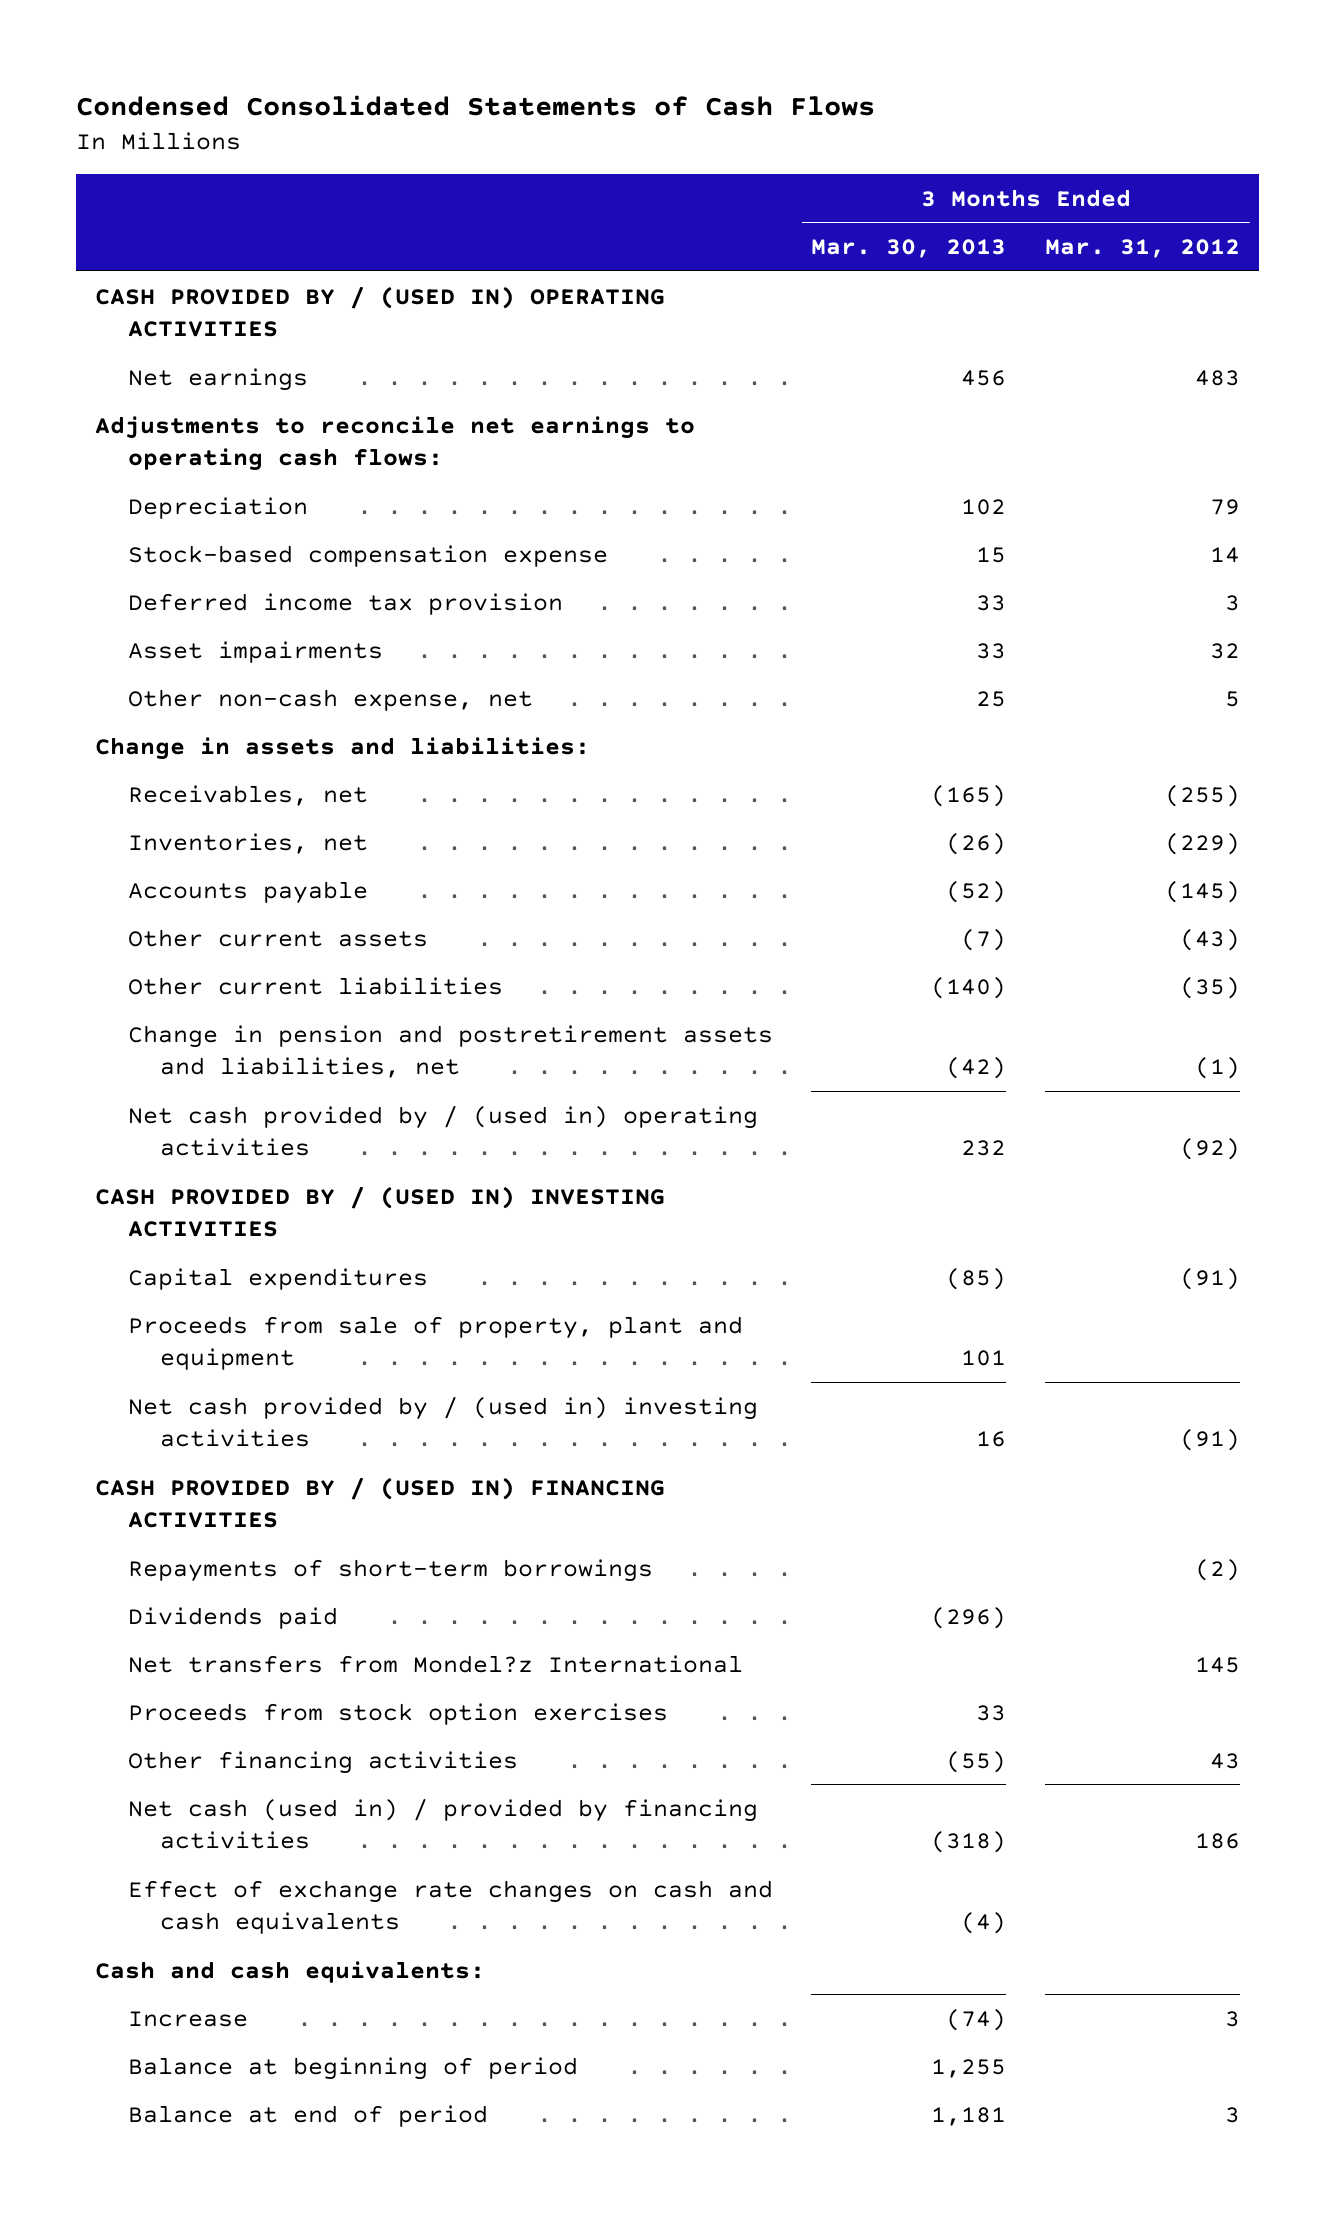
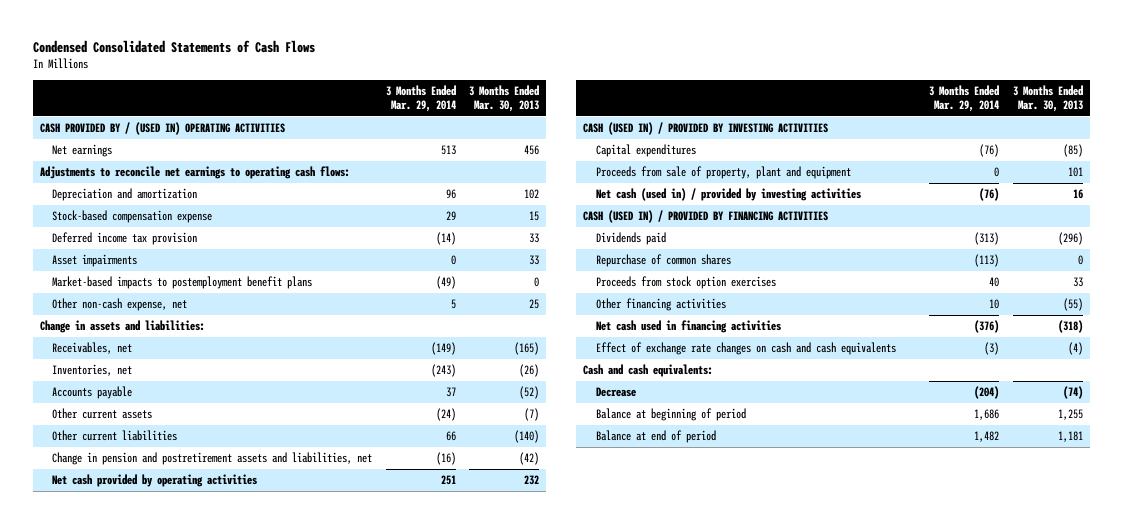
- | 3 Months Ended Mar. 30, 2013 | 3 Months Ended Mar. 31, 2012
+ | 3 Months Ended Mar. 29, 2014 | 3 Months Ended Mar. 30, 2013
- Depreciation | 102 | 79
+ Depreciation and amortization | 96 | 102
+ Market-based impacts to postemployment benefit plans | (49) | 0
- Net cash provided by / (used in) operating activities | 232 | (92)
- CASH PROVIDED BY / (USED IN) INVESTING ACTIVITIES
+ Net cash provided by operating activities | 251 | 232
+ CASH (USED IN) / PROVIDED BY INVESTING ACTIVITIES
- Net cash provided by / (used in) investing activities | 16 | (91)
- CASH PROVIDED BY / (USED IN) FINANCING ACTIVITIES
- Repayments of short-term borrowings | | (2)
+ Net cash (used in) / provided by investing activities | (76) | 16
+ CASH (USED IN) / PROVIDED BY FINANCING ACTIVITIES
- Net transfers from Mondel?z International | | 145
+ Repurchase of common shares | (113) | 0
- Net cash (used in) / provided by financing activities | (318) | 186
+ Net cash used in financing activities | (376) | (318)
- Increase | (74) | 3
+ Decrease | (204) | (74)

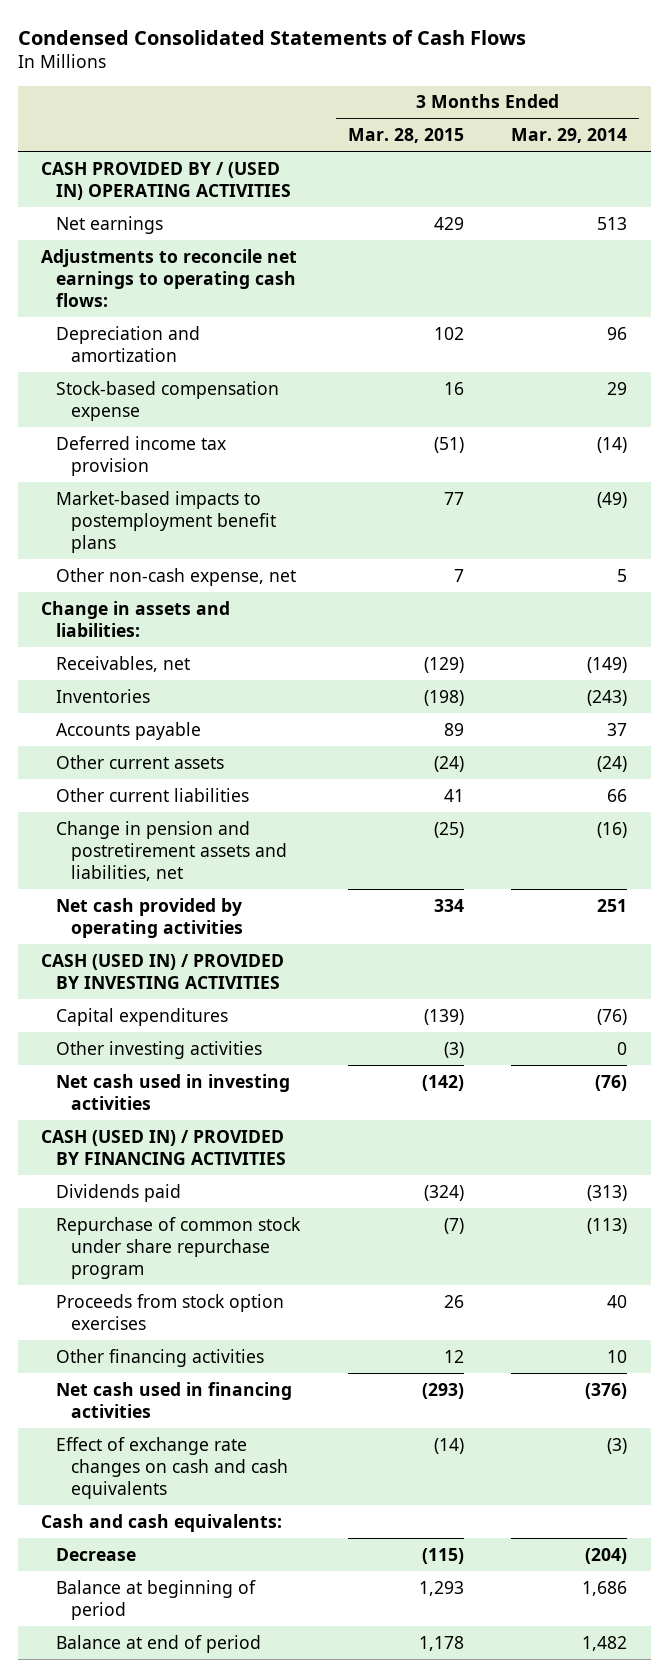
- | 3 Months Ended Mar. 29, 2014 | 3 Months Ended Mar. 30, 2013
+ | 3 Months Ended Mar. 28, 2015 | 3 Months Ended Mar. 29, 2014
- Asset impairments | 0 | 33
- Inventories, net | (243) | (26)
+ Inventories | (198) | (243)
- Proceeds from sale of property, plant and equipment | 0 | 101
- Net cash (used in) / provided by investing activities | (76) | 16
+ Other investing activities | (3) | 0
+ Net cash used in investing activities | (142) | (76)
- Repurchase of common shares | (113) | 0
+ Repurchase of common stock under share repurchase program | (7) | (113)

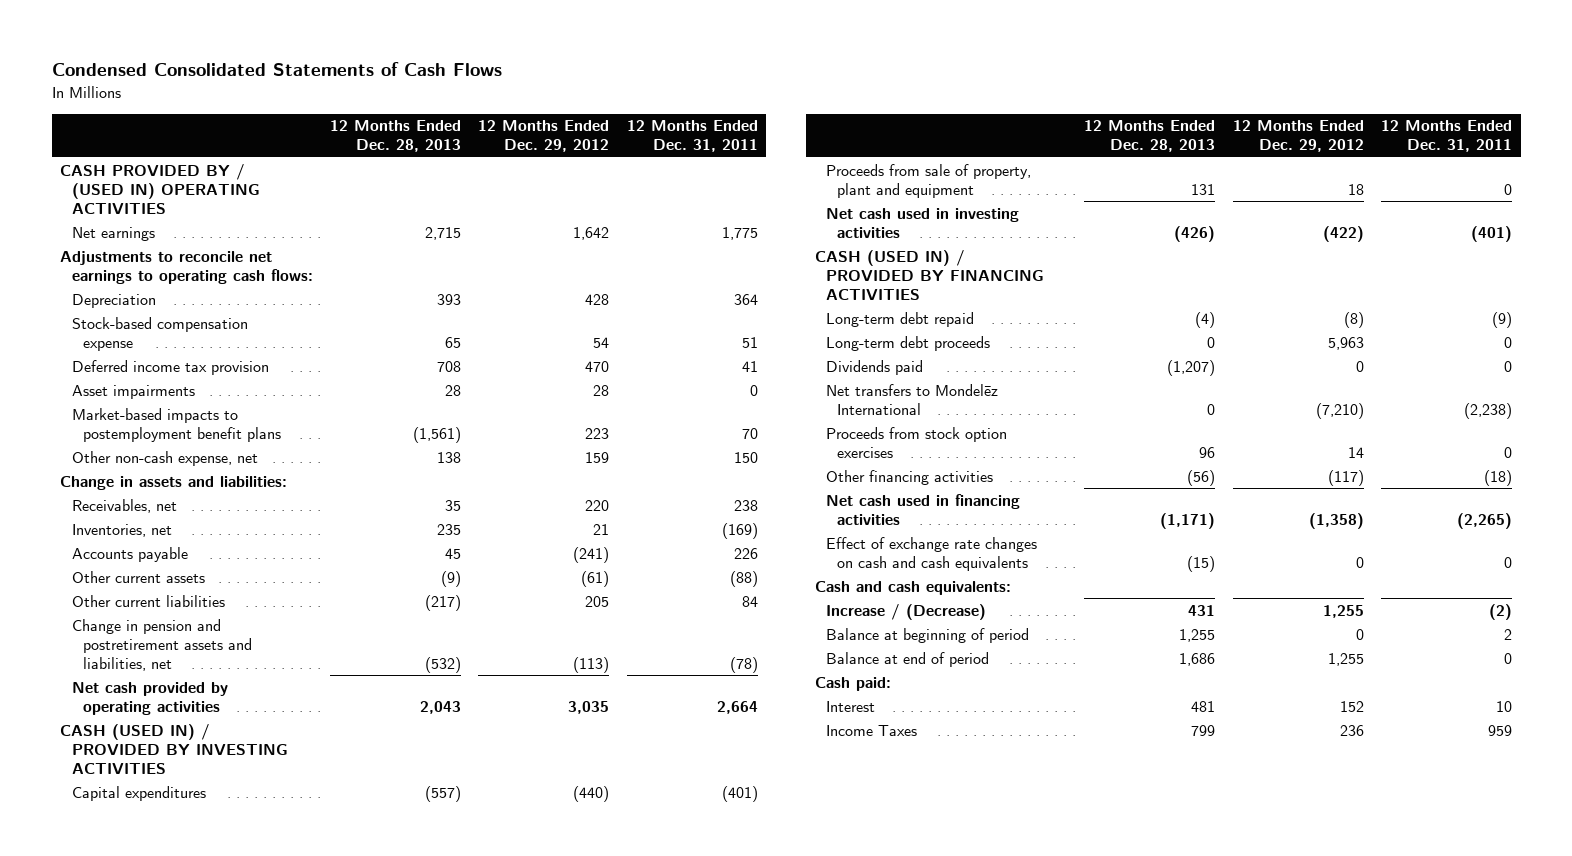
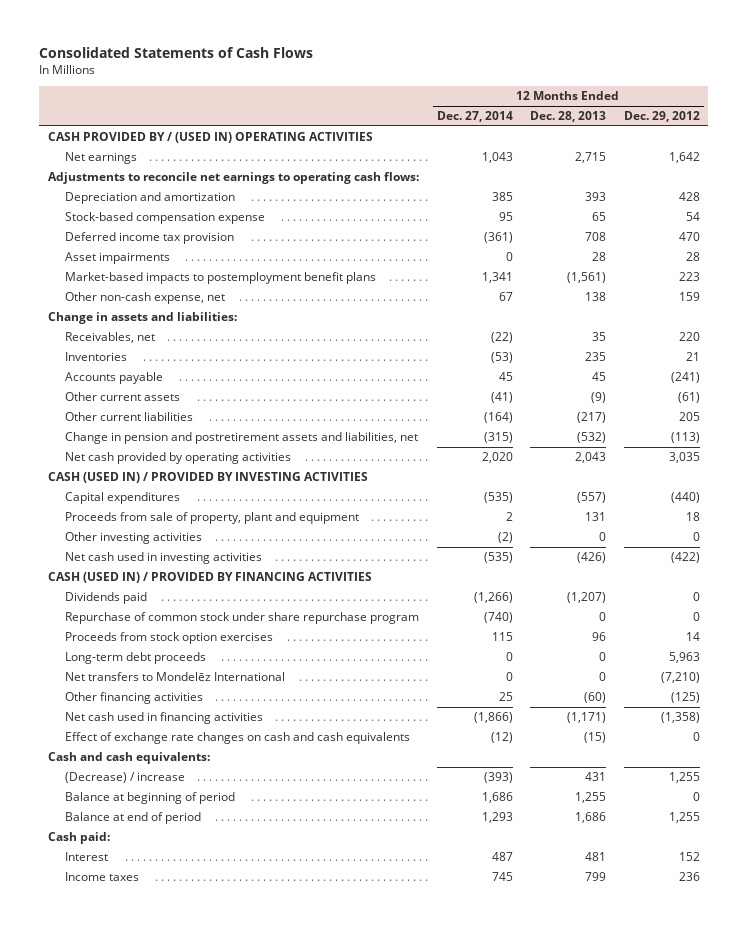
- Condensed Consolidated Statements of Cash Flows
+ Consolidated Statements of Cash Flows
- | 12 Months Ended Dec. 28, 2013 | 12 Months Ended Dec. 29, 2012 | 12 Months Ended Dec. 31, 2011
+ | 12 Months Ended Dec. 27, 2014 | 12 Months Ended Dec. 28, 2013 | 12 Months Ended Dec. 29, 2012
- Depreciation | 393 | 428 | 364
+ Depreciation and amortization | 385 | 393 | 428
- Inventories, net | 235 | 21 | (169)
+ Inventories | (53) | 235 | 21
+ Other investing activities | (2) | 0 | 0
- Long-term debt repaid | (4) | (8) | (9)
+ Repurchase of common stock under share repurchase program | (740) | 0 | 0
- Other financing activities | (56) | (117) | (18)
moved down: Long-term debt proceeds | 0 | 0 | 5,963
moved down: Net transfers to Mondelēz International | 0 | 0 | (7,210)
+ Other financing activities | 25 | (60) | (125)
- Increase / (Decrease) | 431 | 1,255 | (2)
+ (Decrease) / increase | (393) | 431 | 1,255
- Income Taxes | 799 | 236 | 959
+ Income taxes | 745 | 799 | 236

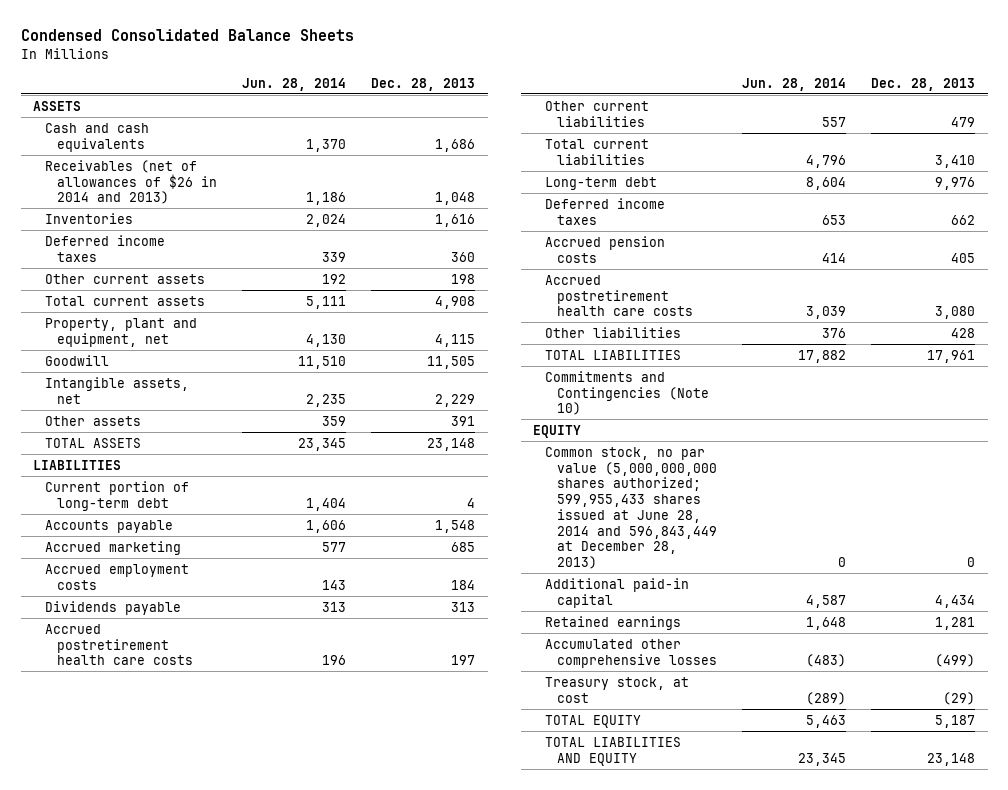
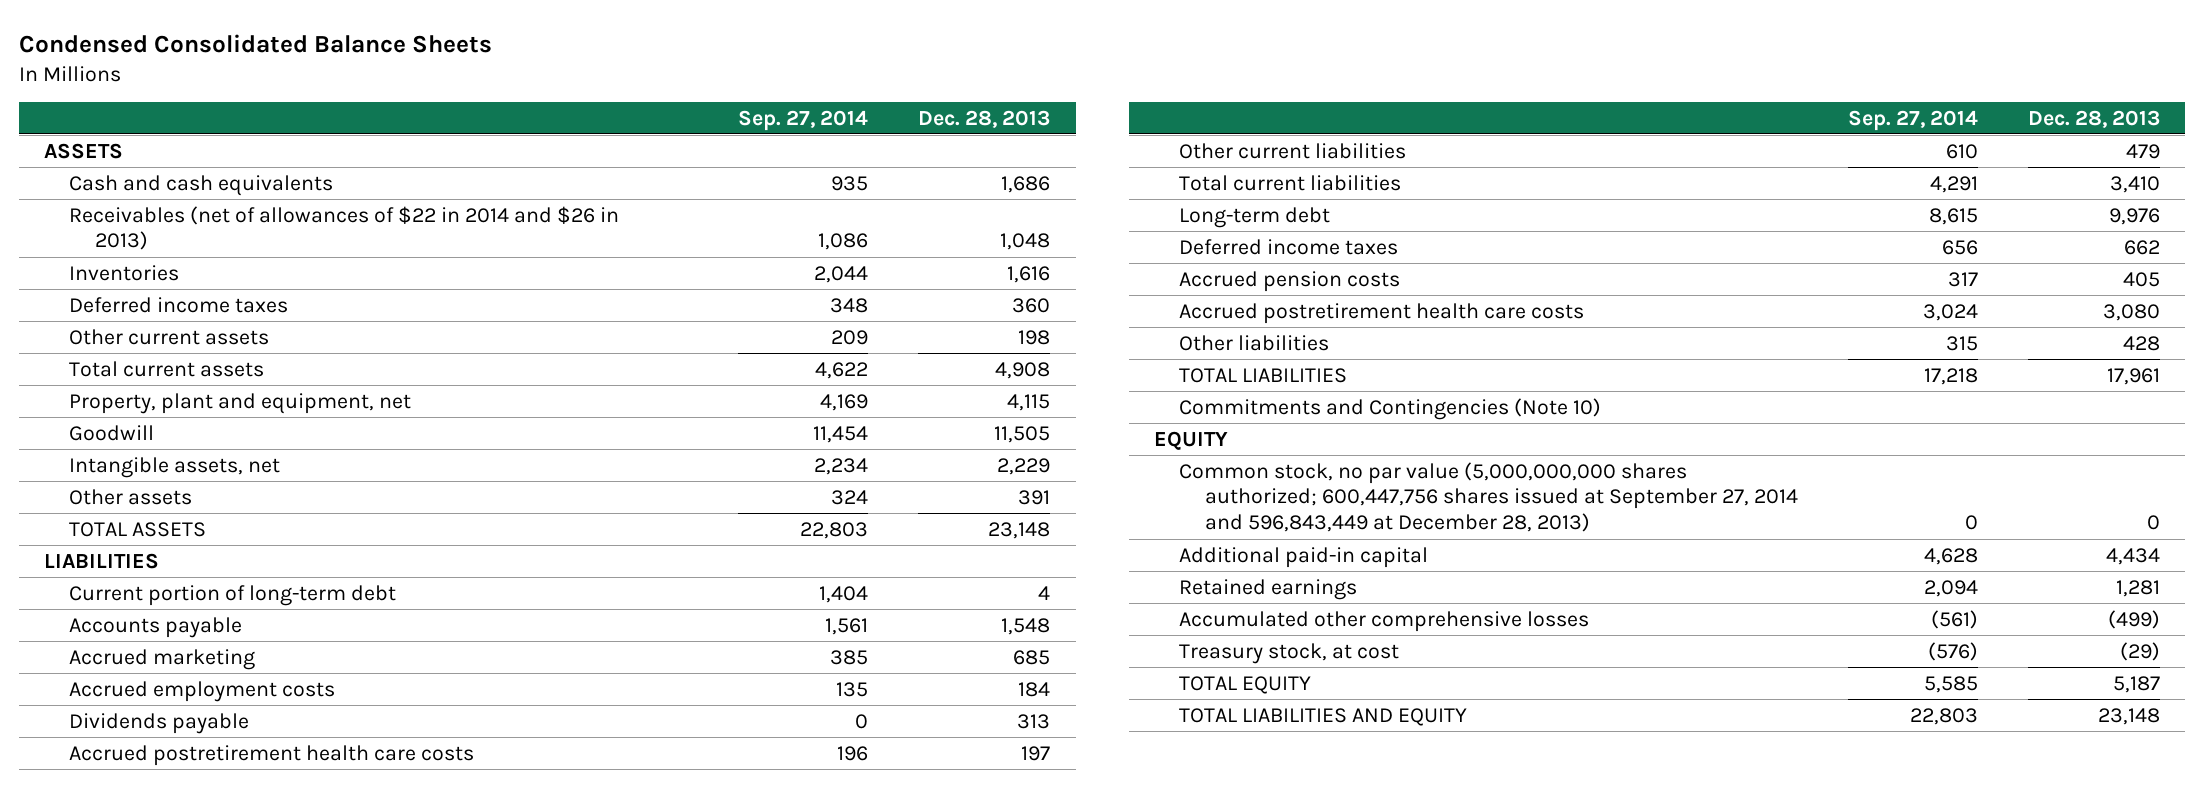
- | Jun. 28, 2014 | Dec. 28, 2013
+ | Sep. 27, 2014 | Dec. 28, 2013
- Receivables (net of allowances of $26 in 2014 and 2013) | 1,186 | 1,048
+ Receivables (net of allowances of $22 in 2014 and $26 in 2013) | 1,086 | 1,048
- Common stock, no par value (5,000,000,000 shares authorized; 599,955,433 shares issued at June 28, 2014 and 596,843,449 at December 28, 2013) | 0 | 0
+ Common stock, no par value (5,000,000,000 shares authorized; 600,447,756 shares issued at September 27, 2014 and 596,843,449 at December 28, 2013) | 0 | 0

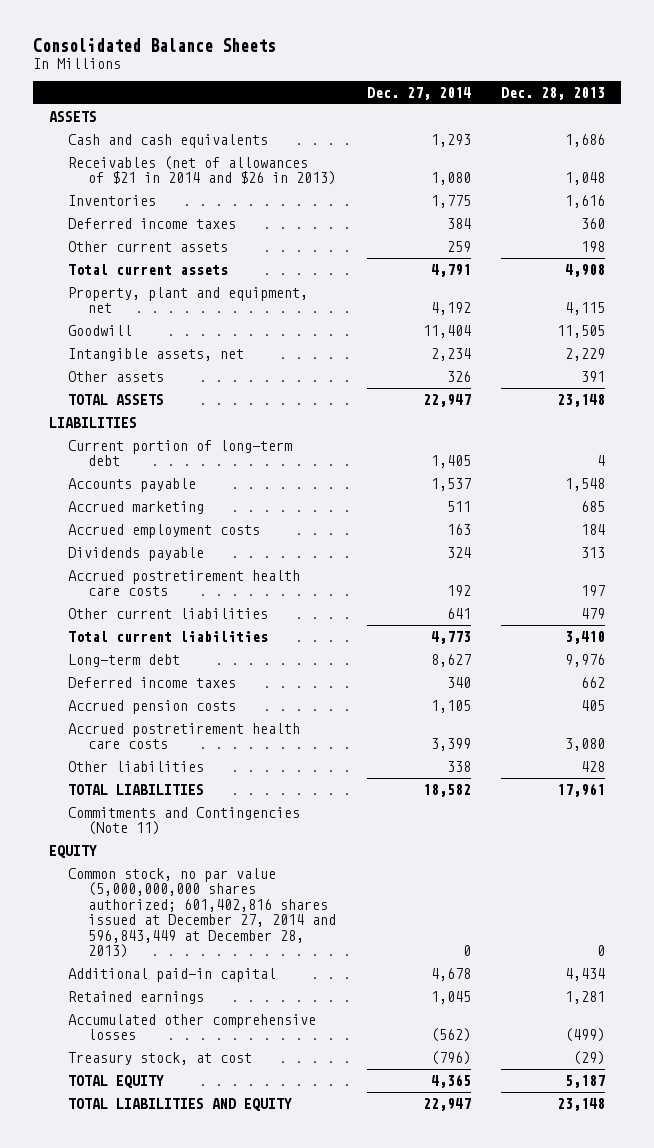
- Condensed Consolidated Balance Sheets
+ Consolidated Balance Sheets
- | Sep. 27, 2014 | Dec. 28, 2013
+ | Dec. 27, 2014 | Dec. 28, 2013
- Receivables (net of allowances of $22 in 2014 and $26 in 2013) | 1,086 | 1,048
+ Receivables (net of allowances of $21 in 2014 and $26 in 2013) | 1,080 | 1,048
- Commitments and Contingencies (Note 10)
+ Commitments and Contingencies (Note 11)
- Common stock, no par value (5,000,000,000 shares authorized; 600,447,756 shares issued at September 27, 2014 and 596,843,449 at December 28, 2013) | 0 | 0
+ Common stock, no par value (5,000,000,000 shares authorized; 601,402,816 shares issued at December 27, 2014 and 596,843,449 at December 28, 2013) | 0 | 0

